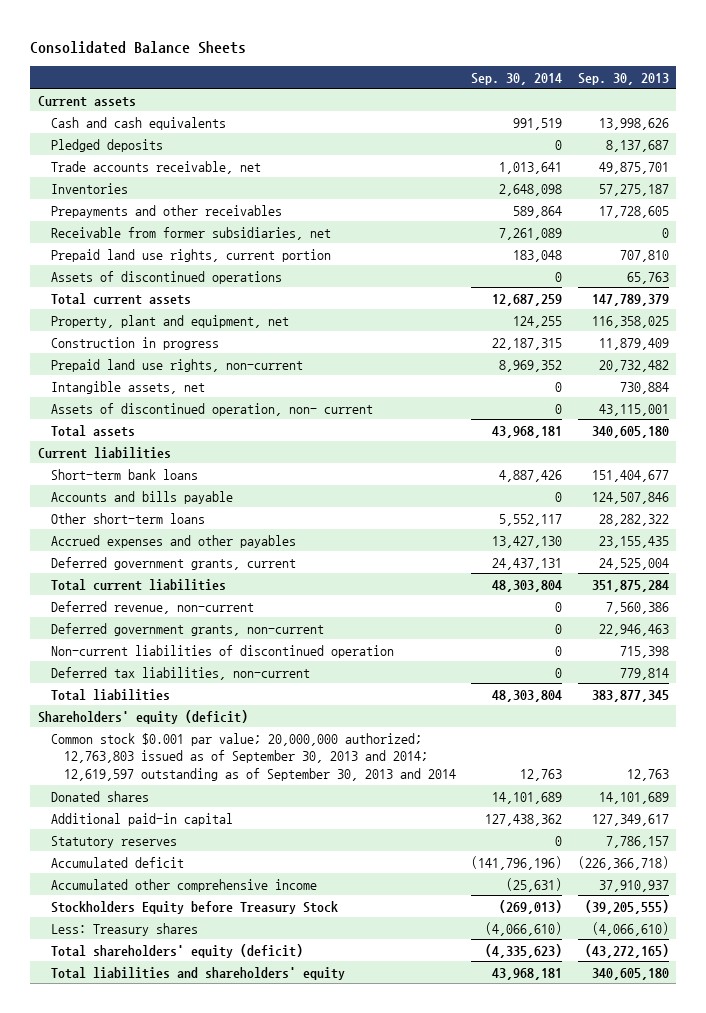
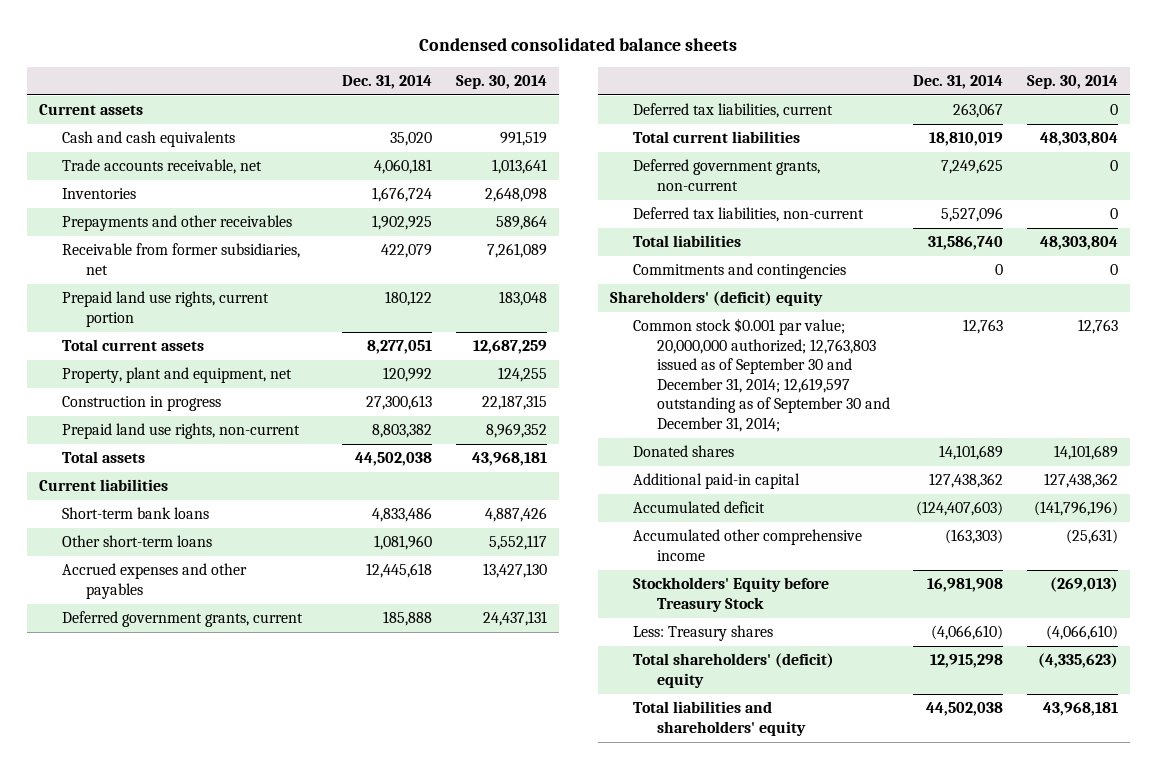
- Consolidated Balance Sheets
+ Condensed consolidated balance sheets
- | Sep. 30, 2014 | Sep. 30, 2013
+ | Dec. 31, 2014 | Sep. 30, 2014
- Pledged deposits | 0 | 8,137,687
- Assets of discontinued operations | 0 | 65,763
- Intangible assets, net | 0 | 730,884
- Assets of discontinued operation, non- current | 0 | 43,115,001
- Accounts and bills payable | 0 | 124,507,846
+ Deferred tax liabilities, current | 263,067 | 0
- Deferred revenue, non-current | 0 | 7,560,386
- Non-current liabilities of discontinued operation | 0 | 715,398
- Shareholders' equity (deficit)
- Common stock $0.001 par value; 20,000,000 authorized; 12,763,803 issued as of September 30, 2013 and 2014; 12,619,597 outstanding as of September 30, 2013 and 2014 | 12,763 | 12,763
+ Commitments and contingencies | 0 | 0
+ Shareholders' (deficit) equity
+ Common stock $0.001 par value; 20,000,000 authorized; 12,763,803 issued as of September 30 and December 31, 2014; 12,619,597 outstanding as of September 30 and December 31, 2014; | 12,763 | 12,763
- Statutory reserves | 0 | 7,786,157
- Stockholders Equity before Treasury Stock | (269,013) | (39,205,555)
+ Stockholders' Equity before Treasury Stock | 16,981,908 | (269,013)
- Total shareholders' equity (deficit) | (4,335,623) | (43,272,165)
+ Total shareholders' (deficit) equity | 12,915,298 | (4,335,623)

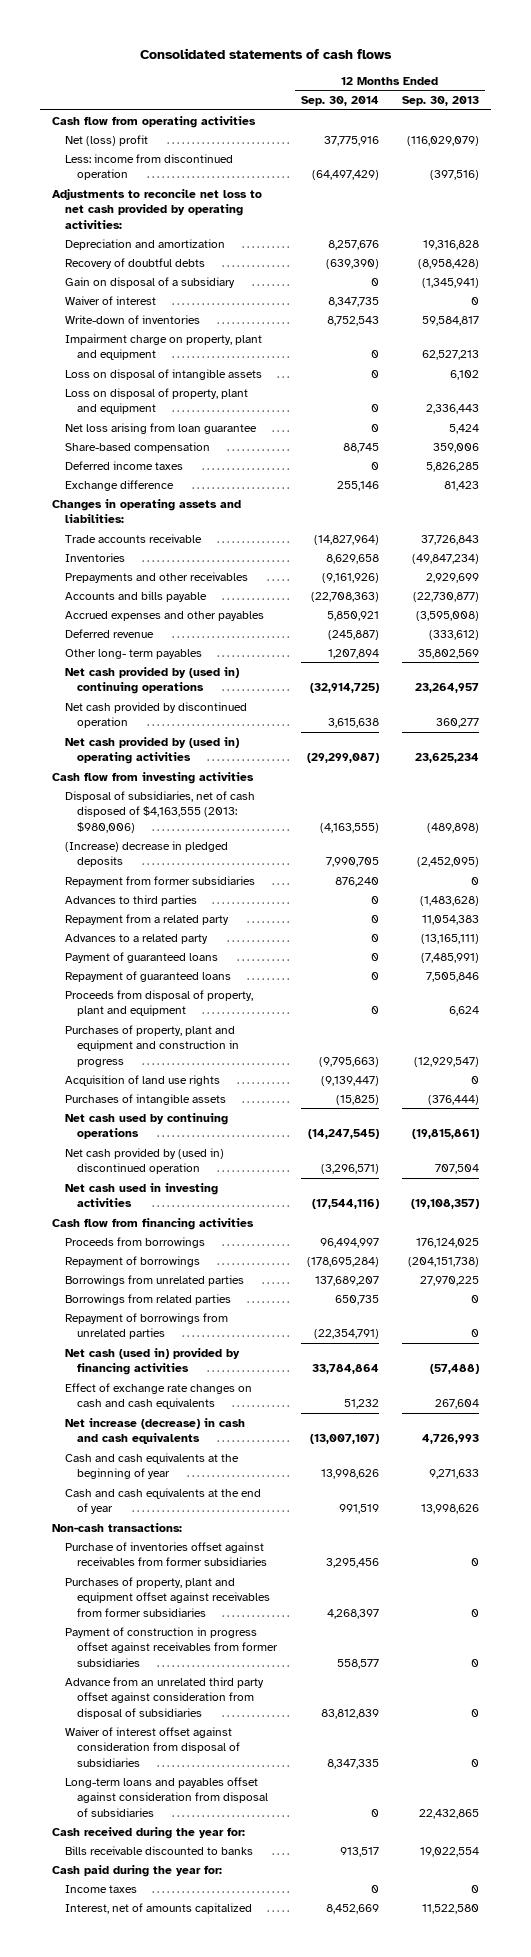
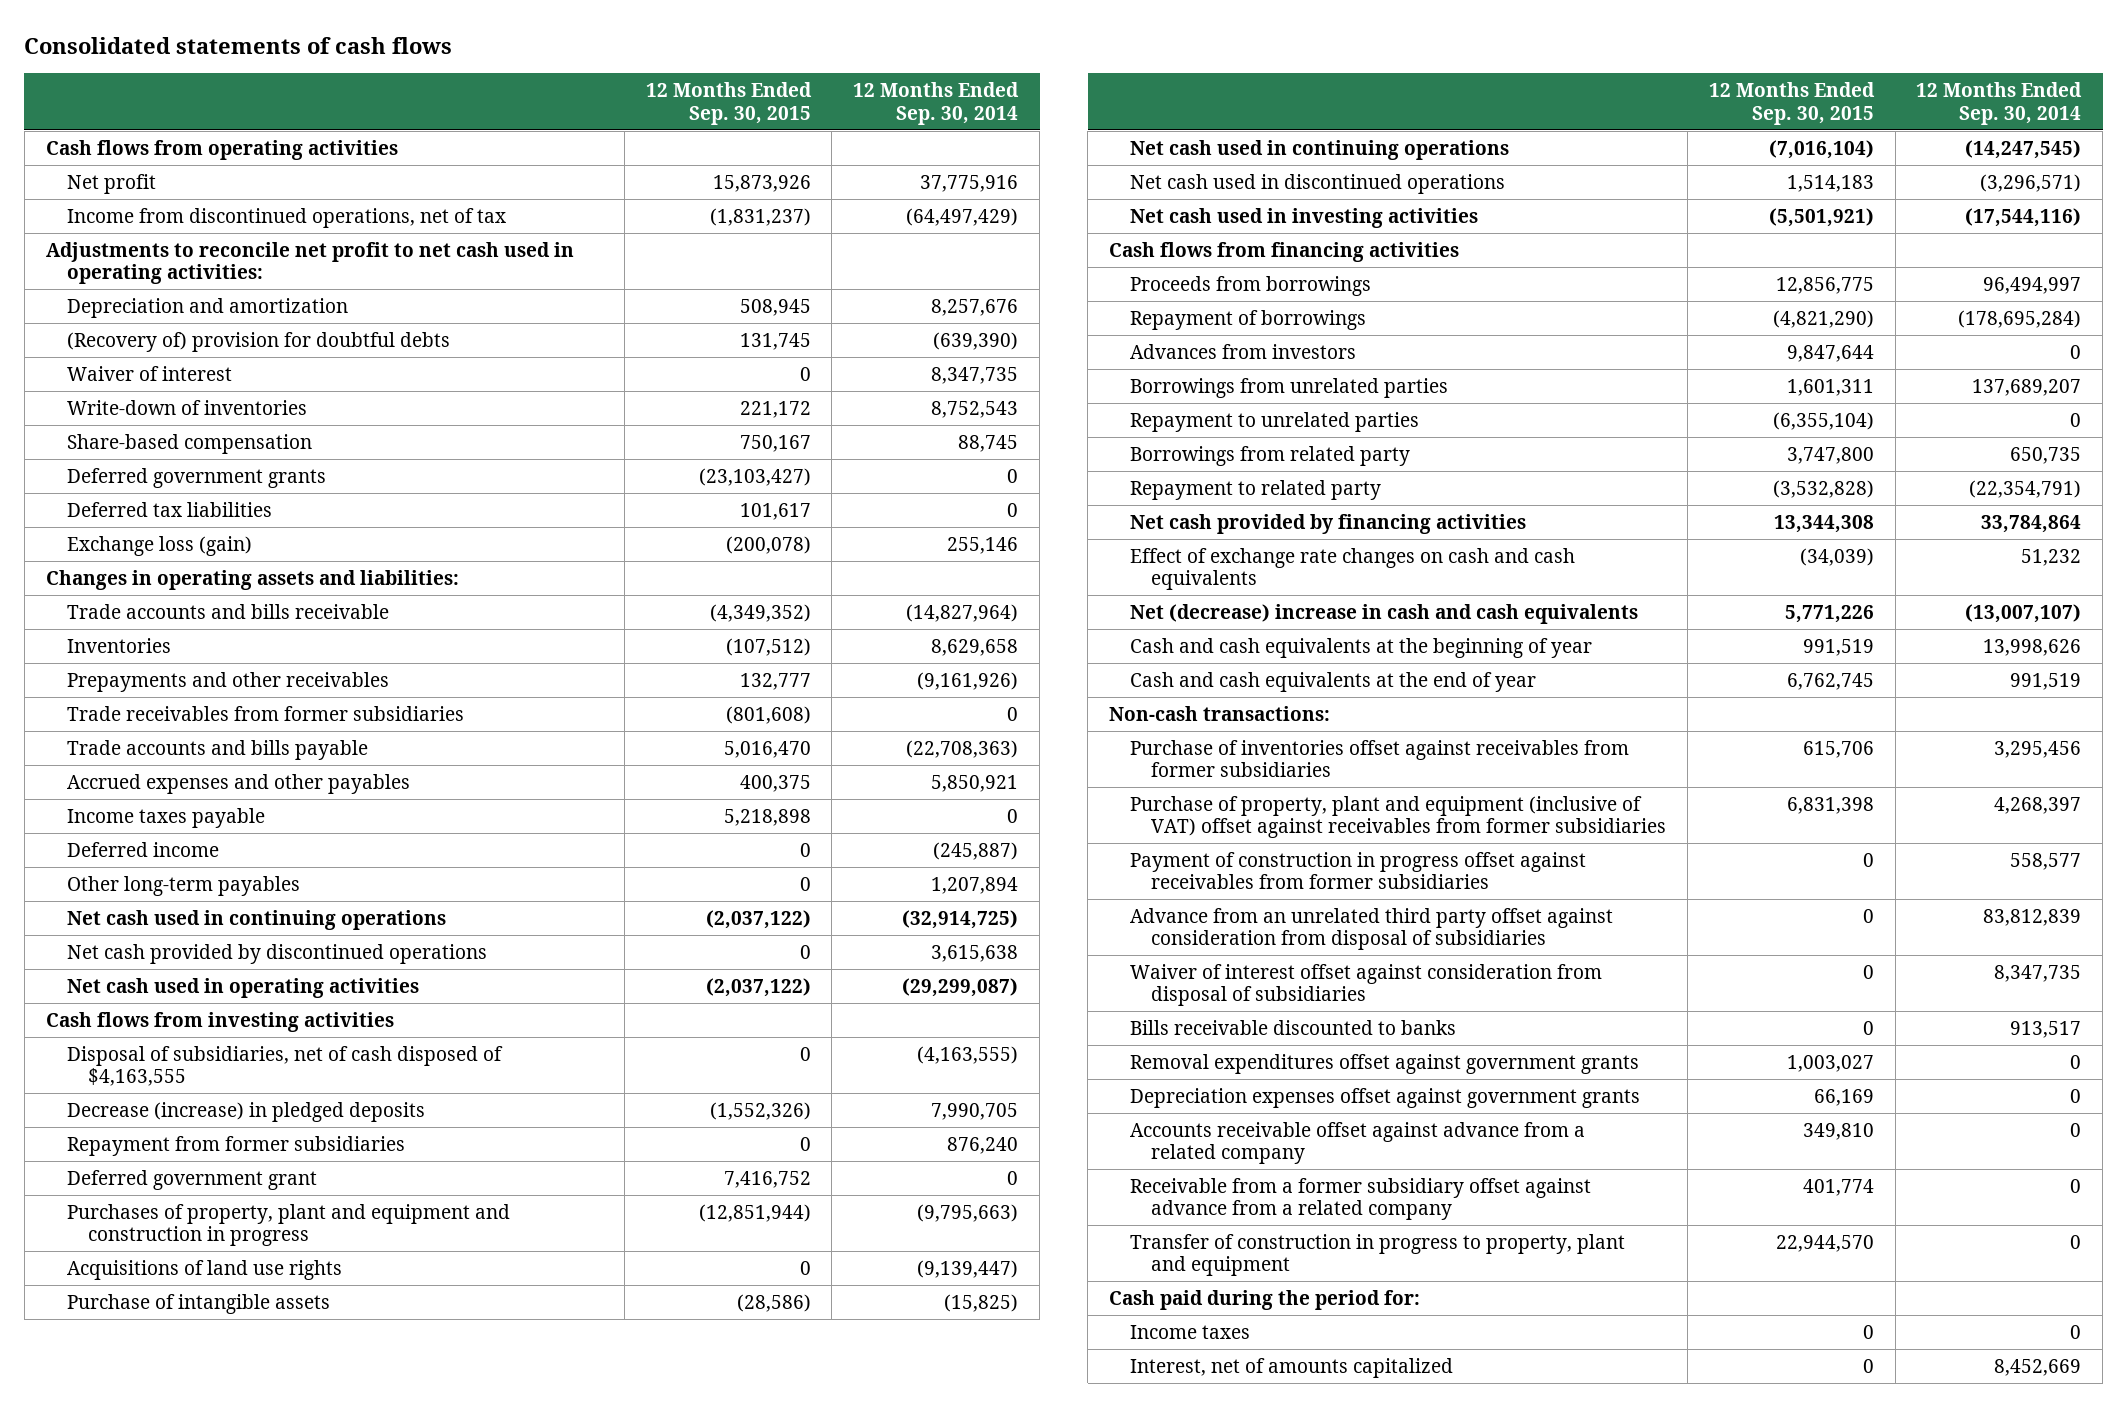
- | 12 Months Ended Sep. 30, 2014 | 12 Months Ended Sep. 30, 2013
+ | 12 Months Ended Sep. 30, 2015 | 12 Months Ended Sep. 30, 2014
- Cash flow from operating activities
- Net (loss) profit | 37,775,916 | (116,029,079)
- Less: income from discontinued operation | (64,497,429) | (397,516)
- Adjustments to reconcile net loss to net cash provided by operating activities:
+ Cash flows from operating activities
+ Net profit | 15,873,926 | 37,775,916
+ Income from discontinued operations, net of tax | (1,831,237) | (64,497,429)
+ Adjustments to reconcile net profit to net cash used in operating activities:
- Recovery of doubtful debts | (639,390) | (8,958,428)
- Gain on disposal of a subsidiary | 0 | (1,345,941)
+ (Recovery of) provision for doubtful debts | 131,745 | (639,390)
- Impairment charge on property, plant and equipment | 0 | 62,527,213
- Loss on disposal of intangible assets | 0 | 6,102
- Loss on disposal of property, plant and equipment | 0 | 2,336,443
- Net loss arising from loan guarantee | 0 | 5,424
- Deferred income taxes | 0 | 5,826,285
- Exchange difference | 255,146 | 81,423
+ Deferred government grants | (23,103,427) | 0
+ Deferred tax liabilities | 101,617 | 0
+ Exchange loss (gain) | (200,078) | 255,146
- Trade accounts receivable | (14,827,964) | 37,726,843
+ Trade accounts and bills receivable | (4,349,352) | (14,827,964)
- Accounts and bills payable | (22,708,363) | (22,730,877)
+ Trade receivables from former subsidiaries | (801,608) | 0
+ Trade accounts and bills payable | 5,016,470 | (22,708,363)
- Deferred revenue | (245,887) | (333,612)
- Other long- term payables | 1,207,894 | 35,802,569
- Net cash provided by (used in) continuing operations | (32,914,725) | 23,264,957
- Net cash provided by discontinued operation | 3,615,638 | 360,277
- Net cash provided by (used in) operating activities | (29,299,087) | 23,625,234
- Cash flow from investing activities
- Disposal of subsidiaries, net of cash disposed of $4,163,555 (2013: $980,006) | (4,163,555) | (489,898)
- (Increase) decrease in pledged deposits | 7,990,705 | (2,452,095)
+ Income taxes payable | 5,218,898 | 0
+ Deferred income | 0 | (245,887)
+ Other long-term payables | 0 | 1,207,894
+ Net cash used in continuing operations | (2,037,122) | (32,914,725)
+ Net cash provided by discontinued operations | 0 | 3,615,638
+ Net cash used in operating activities | (2,037,122) | (29,299,087)
+ Cash flows from investing activities
+ Disposal of subsidiaries, net of cash disposed of $4,163,555 | 0 | (4,163,555)
+ Decrease (increase) in pledged deposits | (1,552,326) | 7,990,705
- Advances to third parties | 0 | (1,483,628)
- Repayment from a related party | 0 | 11,054,383
- Advances to a related party | 0 | (13,165,111)
- Payment of guaranteed loans | 0 | (7,485,991)
- Repayment of guaranteed loans | 0 | 7,505,846
- Proceeds from disposal of property, plant and equipment | 0 | 6,624
+ Deferred government grant | 7,416,752 | 0
- Acquisition of land use rights | (9,139,447) | 0
- Purchases of intangible assets | (15,825) | (376,444)
- Net cash used by continuing operations | (14,247,545) | (19,815,861)
- Net cash provided by (used in) discontinued operation | (3,296,571) | 707,504
+ Acquisitions of land use rights | 0 | (9,139,447)
+ Purchase of intangible assets | (28,586) | (15,825)
+ Net cash used in continuing operations | (7,016,104) | (14,247,545)
+ Net cash used in discontinued operations | 1,514,183 | (3,296,571)
- Cash flow from financing activities
+ Cash flows from financing activities
+ Advances from investors | 9,847,644 | 0
- Borrowings from related parties | 650,735 | 0
- Repayment of borrowings from unrelated parties | (22,354,791) | 0
- Net cash (used in) provided by financing activities | 33,784,864 | (57,488)
+ Repayment to unrelated parties | (6,355,104) | 0
+ Borrowings from related party | 3,747,800 | 650,735
+ Repayment to related party | (3,532,828) | (22,354,791)
+ Net cash provided by financing activities | 13,344,308 | 33,784,864
- Net increase (decrease) in cash and cash equivalents | (13,007,107) | 4,726,993
+ Net (decrease) increase in cash and cash equivalents | 5,771,226 | (13,007,107)
- Purchases of property, plant and equipment offset against receivables from former subsidiaries | 4,268,397 | 0
+ Purchase of property, plant and equipment (inclusive of VAT) offset against receivables from former subsidiaries | 6,831,398 | 4,268,397
- Waiver of interest offset against consideration from disposal of subsidiaries | 8,347,335 | 0
- Long-term loans and payables offset against consideration from disposal of subsidiaries | 0 | 22,432,865
- Cash received during the year for:
+ Waiver of interest offset against consideration from disposal of subsidiaries | 0 | 8,347,735
- Cash paid during the year for:
+ Removal expenditures offset against government grants | 1,003,027 | 0
+ Depreciation expenses offset against government grants | 66,169 | 0
+ Accounts receivable offset against advance from a related company | 349,810 | 0
+ Receivable from a former subsidiary offset against advance from a related company | 401,774 | 0
+ Transfer of construction in progress to property, plant and equipment | 22,944,570 | 0
+ Cash paid during the period for:

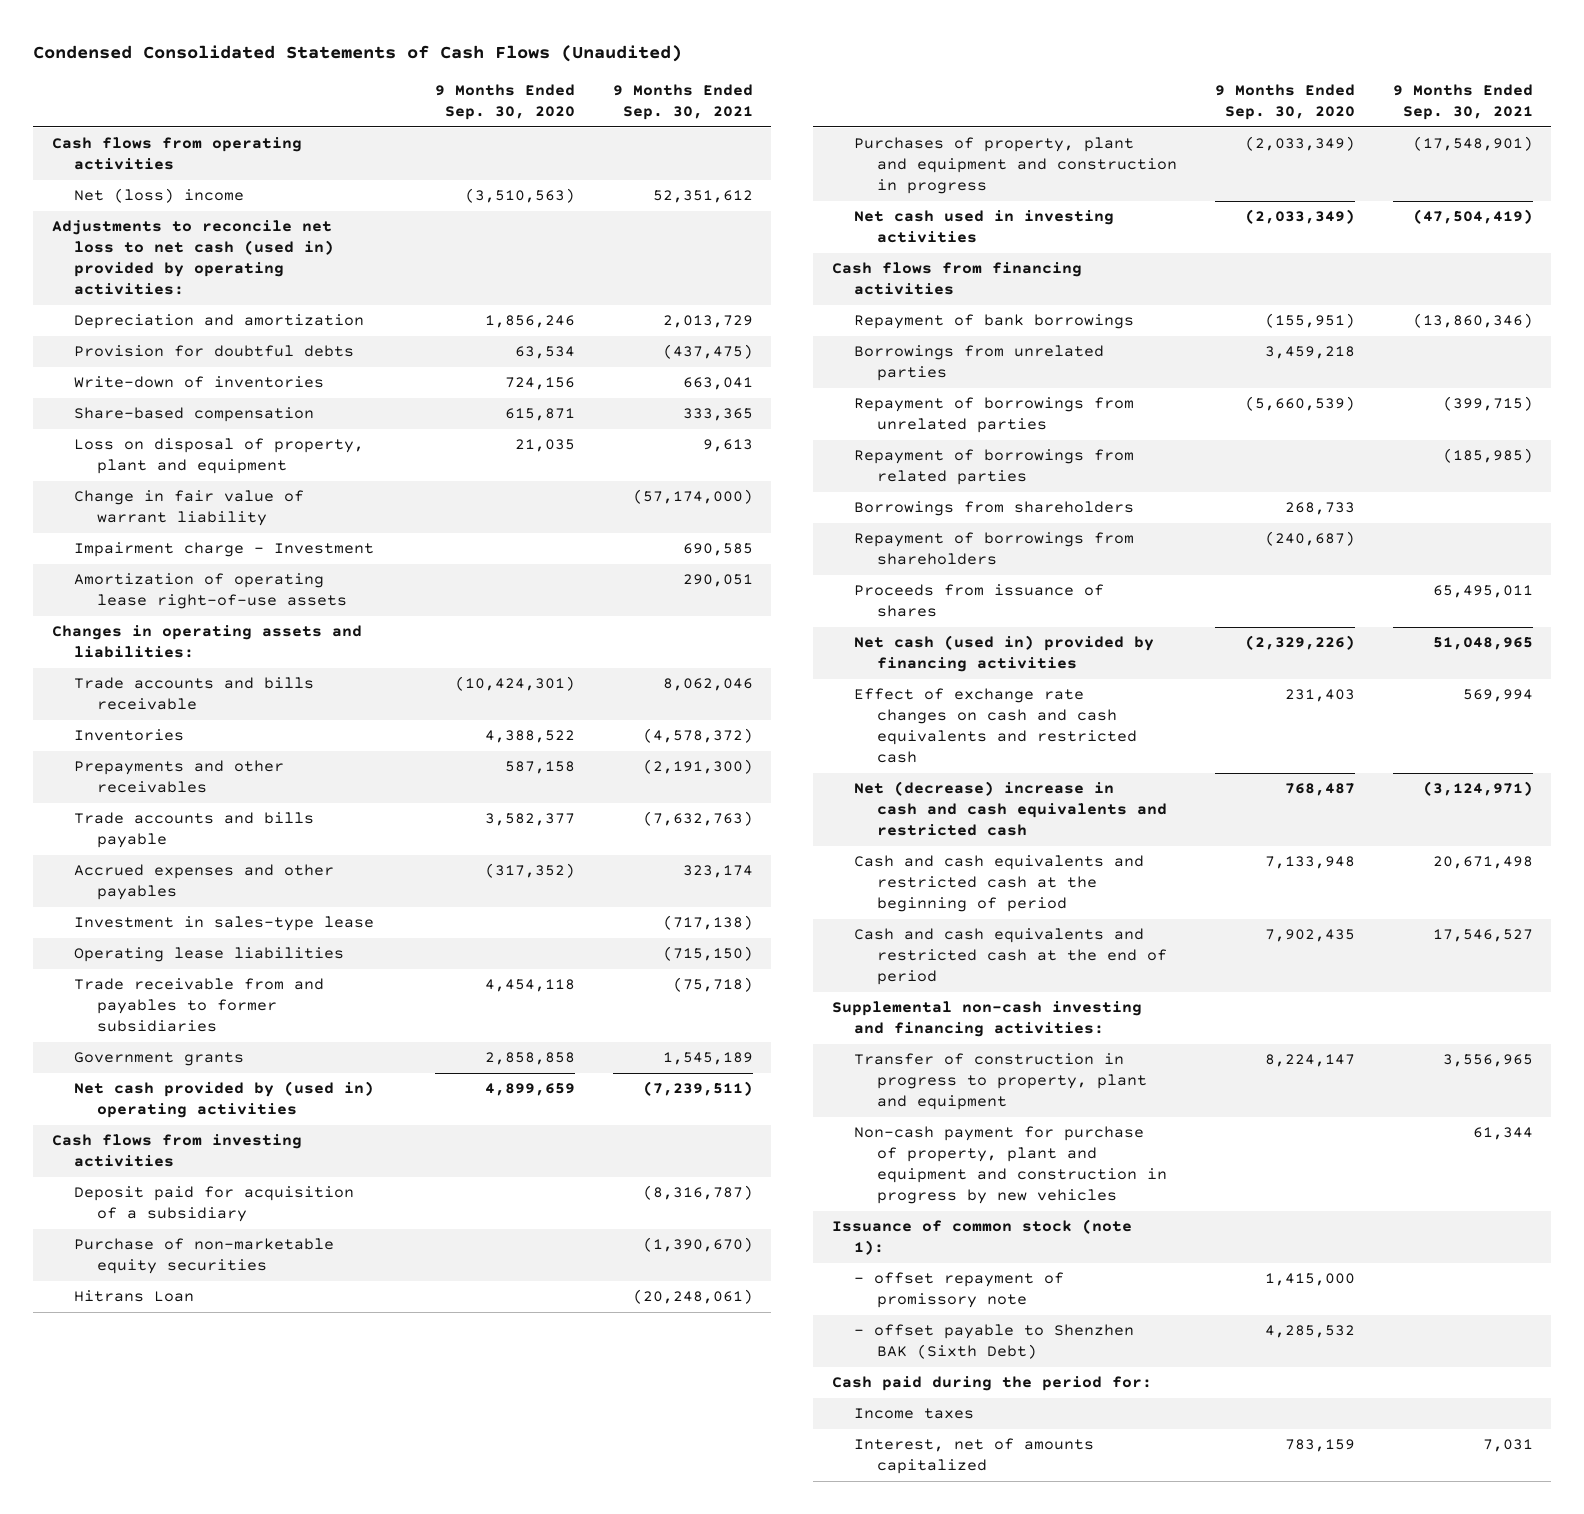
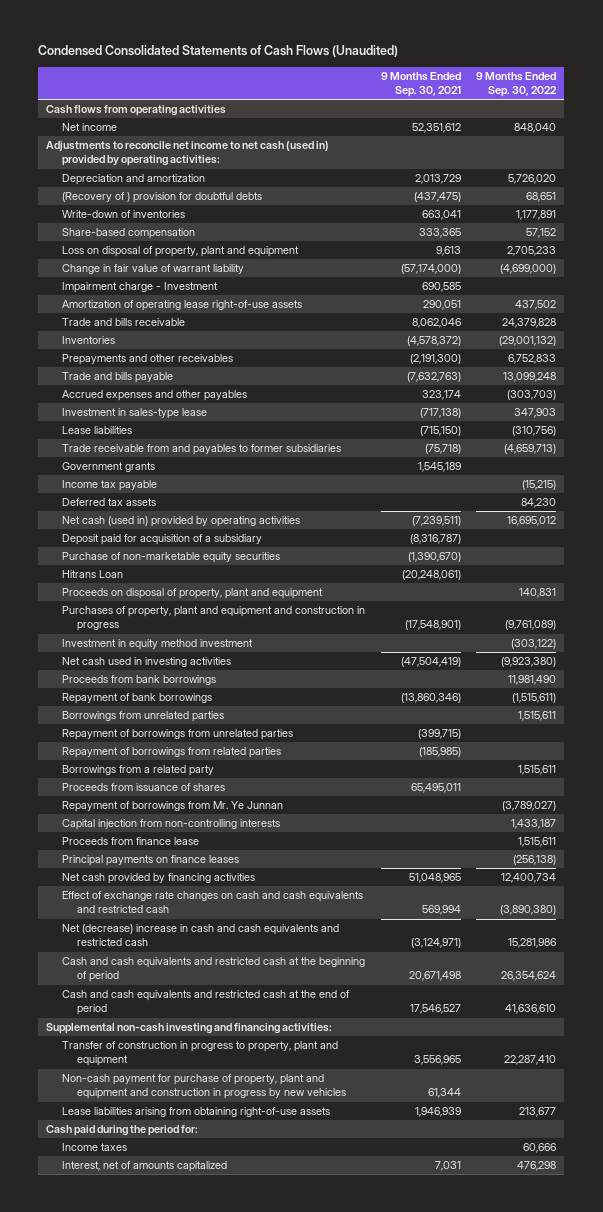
- | 9 Months Ended Sep. 30, 2020 | 9 Months Ended Sep. 30, 2021
+ | 9 Months Ended Sep. 30, 2021 | 9 Months Ended Sep. 30, 2022
- Net (loss) income | (3,510,563) | 52,351,612
- Adjustments to reconcile net loss to net cash (used in) provided by operating activities:
+ Net income | 52,351,612 | 848,040
+ Adjustments to reconcile net income to net cash (used in) provided by operating activities:
- Provision for doubtful debts | 63,534 | (437,475)
+ (Recovery of ) provision for doubtful debts | (437,475) | 68,651
- Changes in operating assets and liabilities:
- Trade accounts and bills receivable | (10,424,301) | 8,062,046
+ Trade and bills receivable | 8,062,046 | 24,379,828
- Trade accounts and bills payable | 3,582,377 | (7,632,763)
+ Trade and bills payable | (7,632,763) | 13,099,248
- Operating lease liabilities | | (715,150)
+ Lease liabilities | (715,150) | (310,756)
- Net cash provided by (used in) operating activities | 4,899,659 | (7,239,511)
- Cash flows from investing activities
+ Income tax payable | | (15,215)
+ Deferred tax assets | | 84,230
+ Net cash (used in) provided by operating activities | (7,239,511) | 16,695,012
+ Proceeds on disposal of property, plant and equipment | | 140,831
+ Investment in equity method investment | | (303,122)
- Cash flows from financing activities
+ Proceeds from bank borrowings | | 11,981,490
- Borrowings from shareholders | 268,733 |
- Repayment of borrowings from shareholders | (240,687) |
+ Borrowings from a related party | | 1,515,611
- Net cash (used in) provided by financing activities | (2,329,226) | 51,048,965
+ Repayment of borrowings from Mr. Ye Junnan | | (3,789,027)
+ Capital injection from non-controlling interests | | 1,433,187
+ Proceeds from finance lease | | 1,515,611
+ Principal payments on finance leases | | (256,138)
+ Net cash provided by financing activities | 51,048,965 | 12,400,734
- Issuance of common stock (note 1):
- - offset repayment of promissory note | 1,415,000 |
- - offset payable to Shenzhen BAK (Sixth Debt) | 4,285,532 |
+ Lease liabilities arising from obtaining right-of-use assets | 1,946,939 | 213,677

